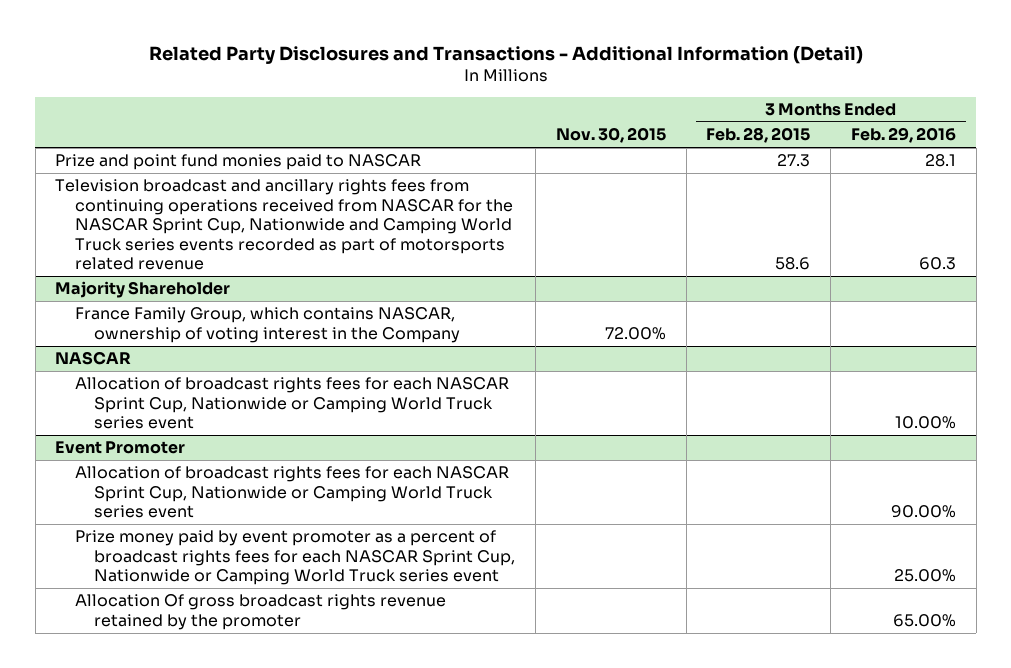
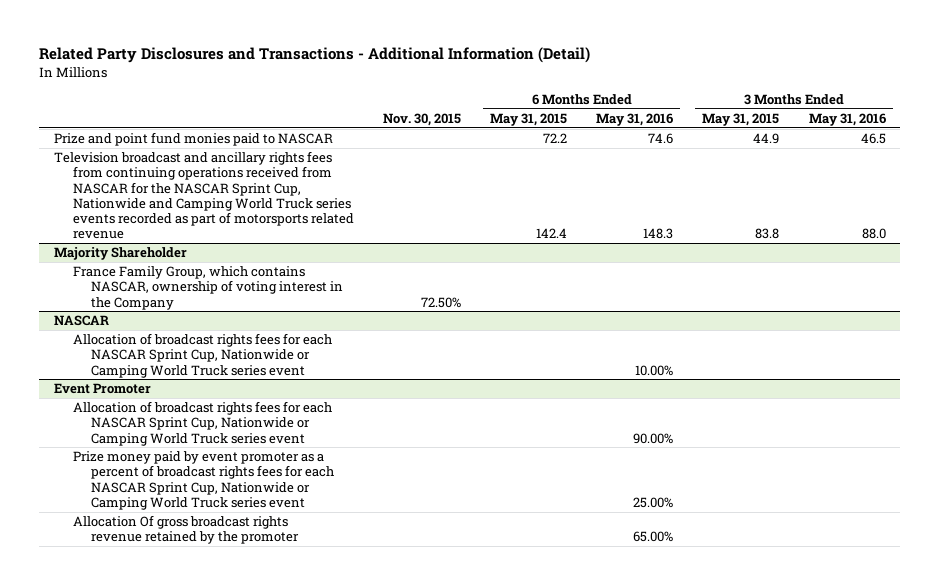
- | Nov. 30, 2015 | 3 Months Ended Feb. 28, 2015 | 3 Months Ended Feb. 29, 2016
+ | Nov. 30, 2015 | 6 Months Ended May 31, 2015 | 6 Months Ended May 31, 2016 | 3 Months Ended May 31, 2015 | 3 Months Ended May 31, 2016
@ Majority Shareholder
- France Family Group, which contains NASCAR, ownership of voting interest in the Company | 72.00% | |
+ France Family Group, which contains NASCAR, ownership of voting interest in the Company | 72.50% | | | |

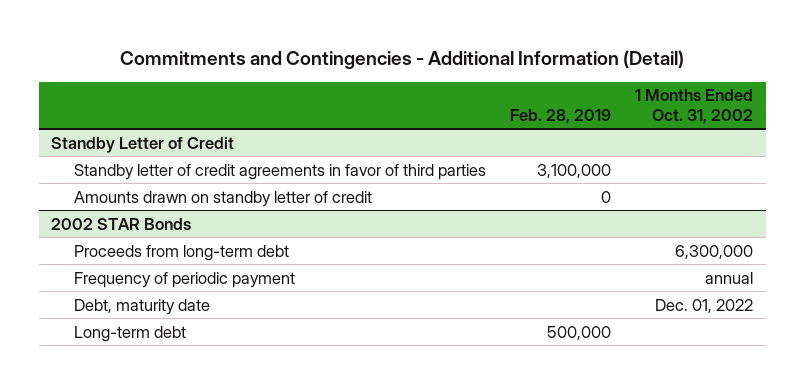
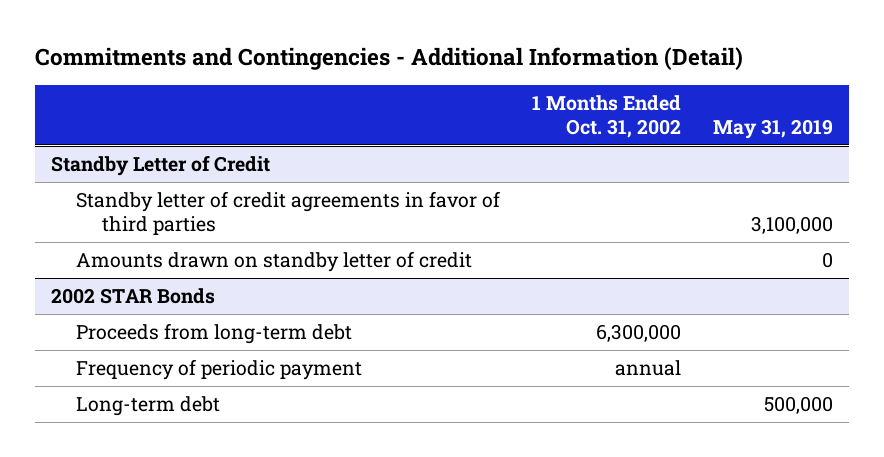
- | Feb. 28, 2019 | 1 Months Ended Oct. 31, 2002
+ | 1 Months Ended Oct. 31, 2002 | May 31, 2019
@ 2002 STAR Bonds
- Debt, maturity date | | Dec. 01, 2022

